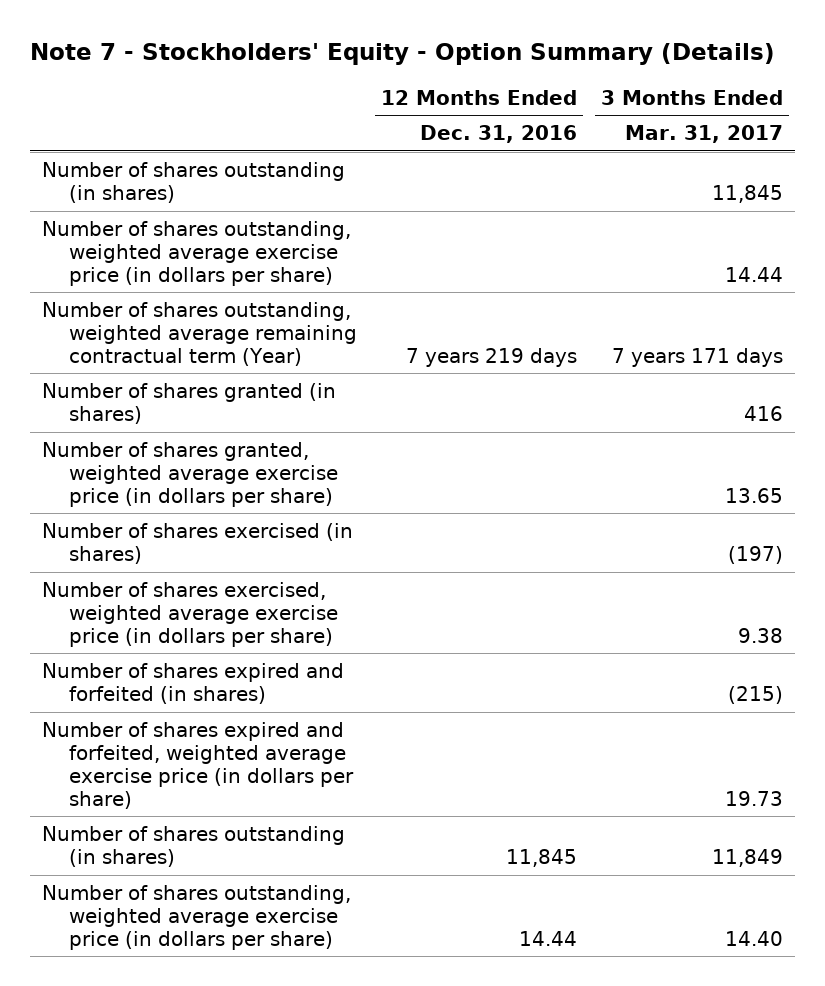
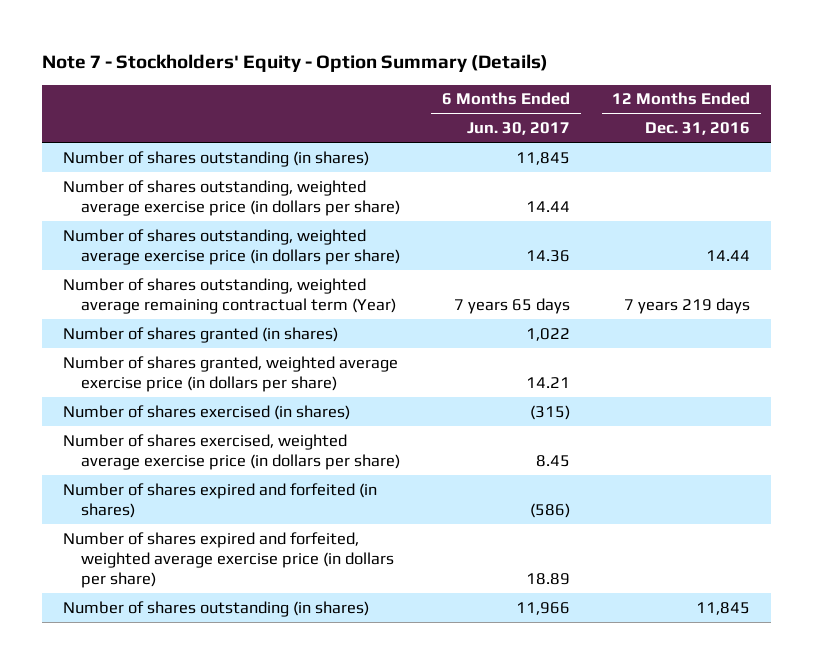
- | 12 Months Ended Dec. 31, 2016 | 3 Months Ended Mar. 31, 2017
+ | 6 Months Ended Jun. 30, 2017 | 12 Months Ended Dec. 31, 2016
moved up: Number of shares outstanding, weighted average exercise price (in dollars per share) | 14.36 | 14.44

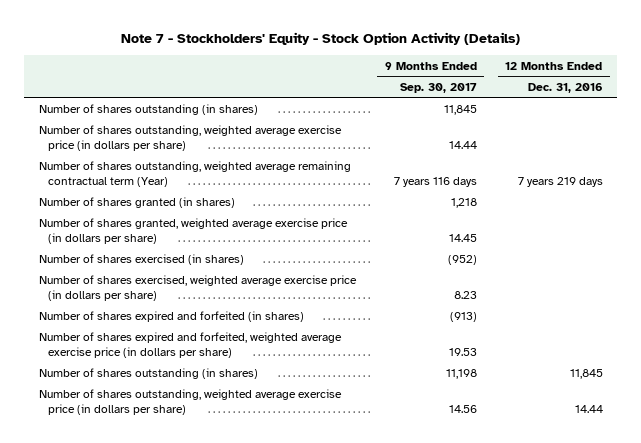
- Note 7 - Stockholders' Equity - Option Summary (Details)
+ Note 7 - Stockholders' Equity - Stock Option Activity (Details)
- | 6 Months Ended Jun. 30, 2017 | 12 Months Ended Dec. 31, 2016
+ | 9 Months Ended Sep. 30, 2017 | 12 Months Ended Dec. 31, 2016
moved down: Number of shares outstanding, weighted average exercise price (in dollars per share) | 14.56 | 14.44

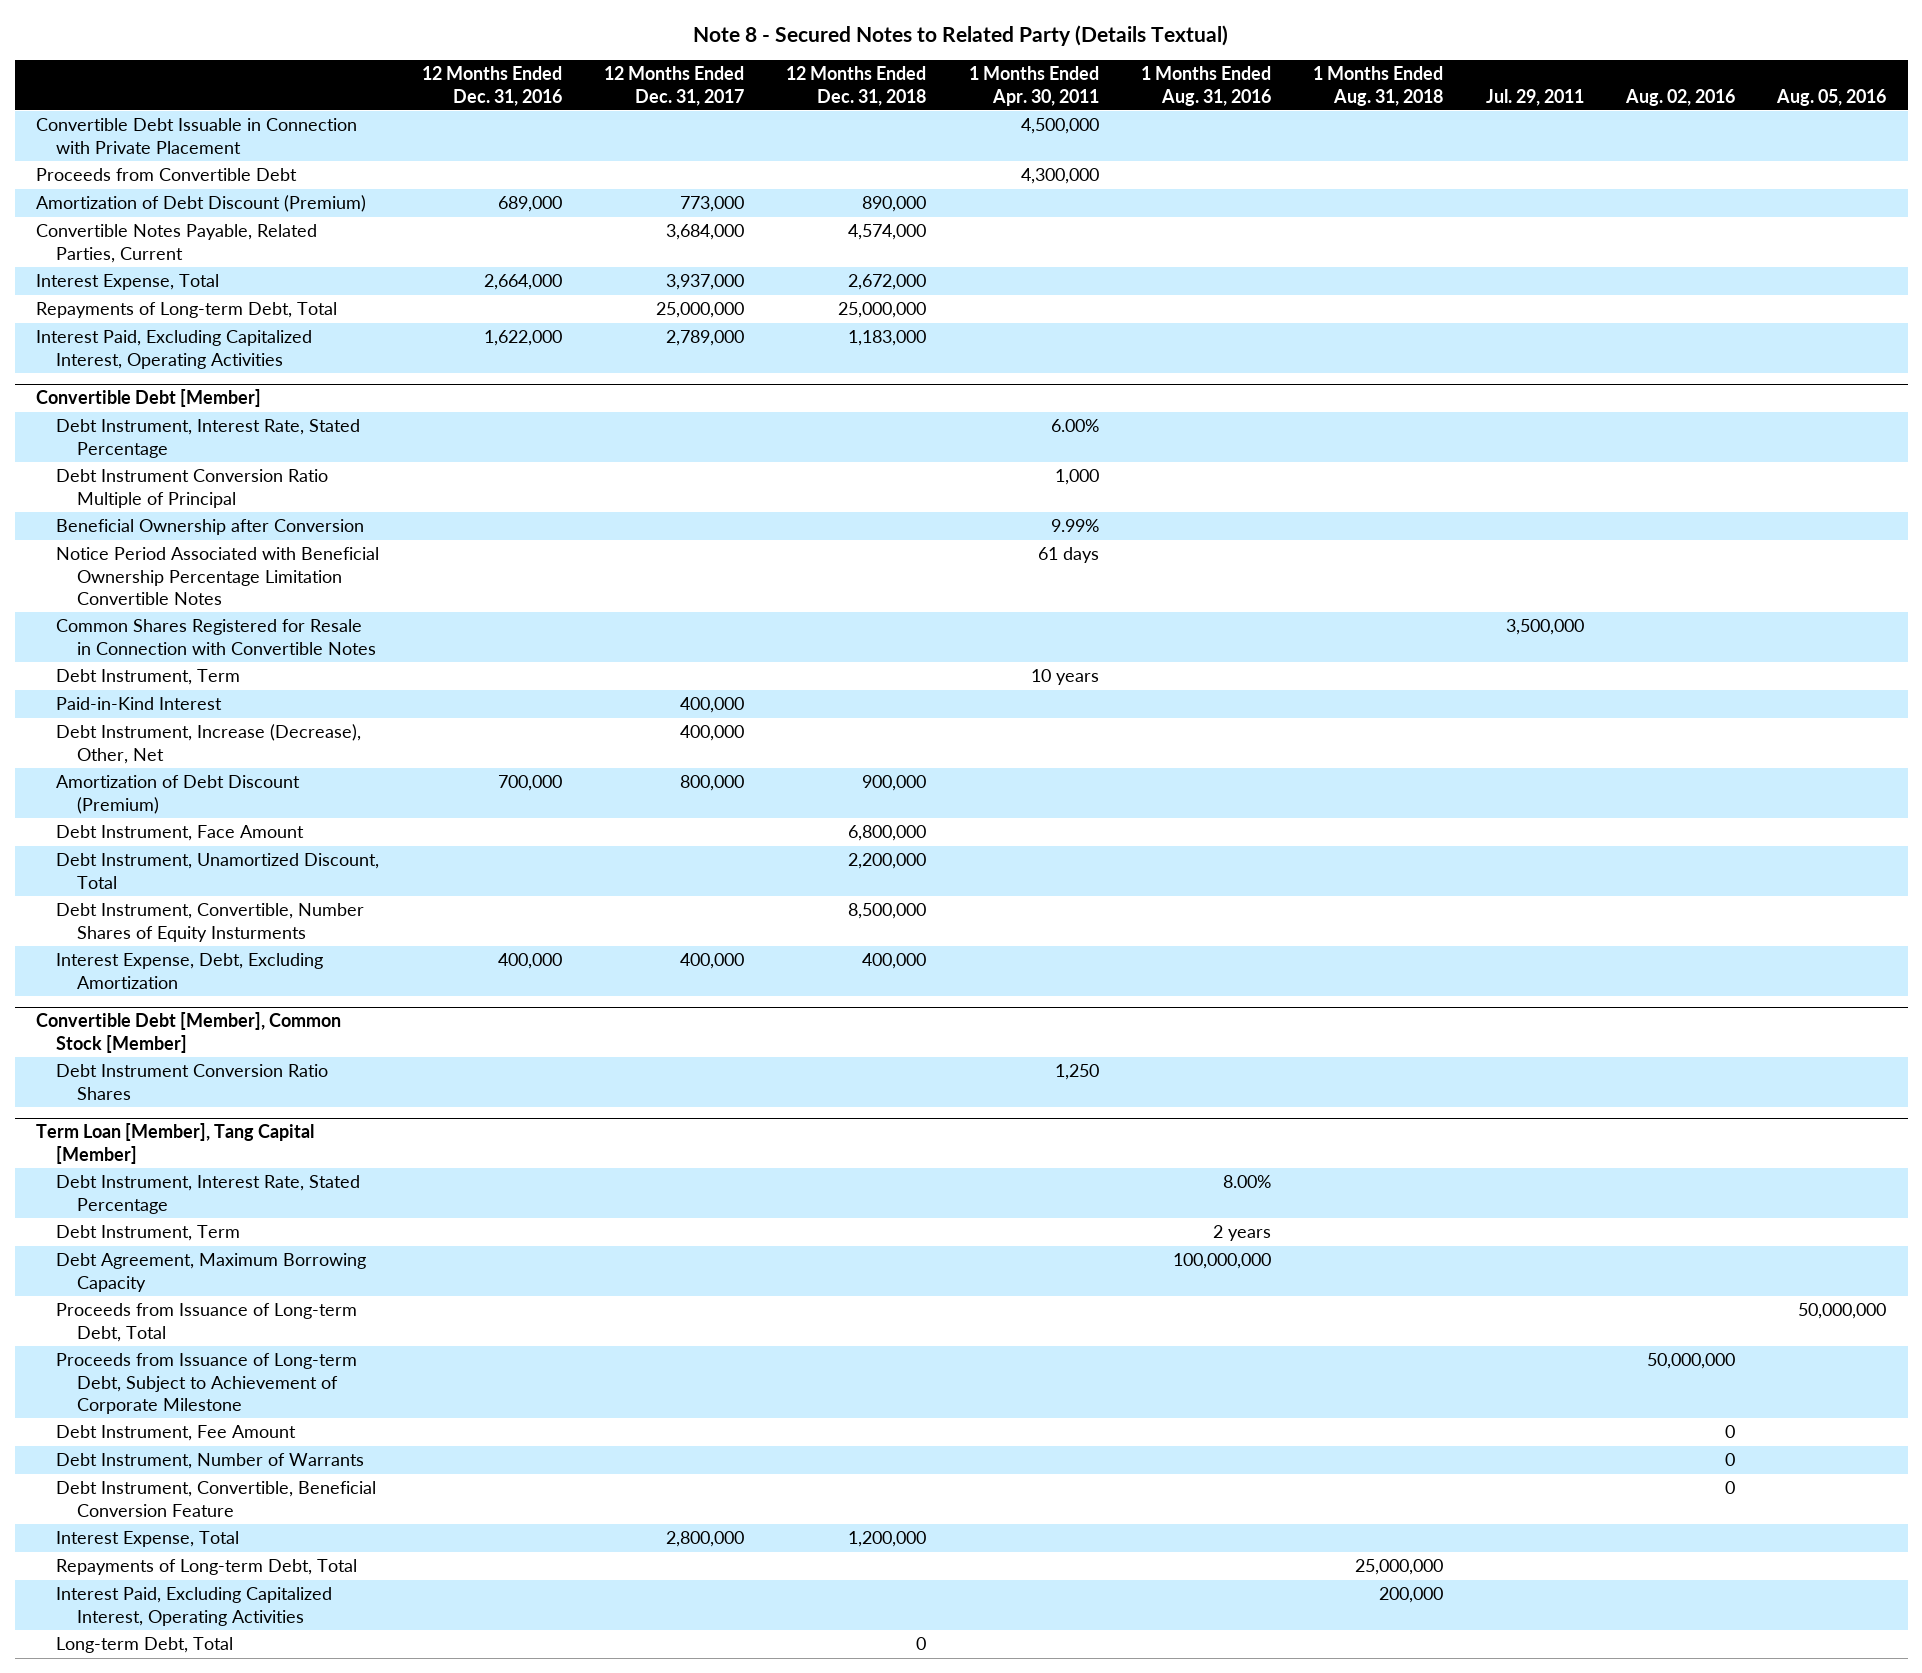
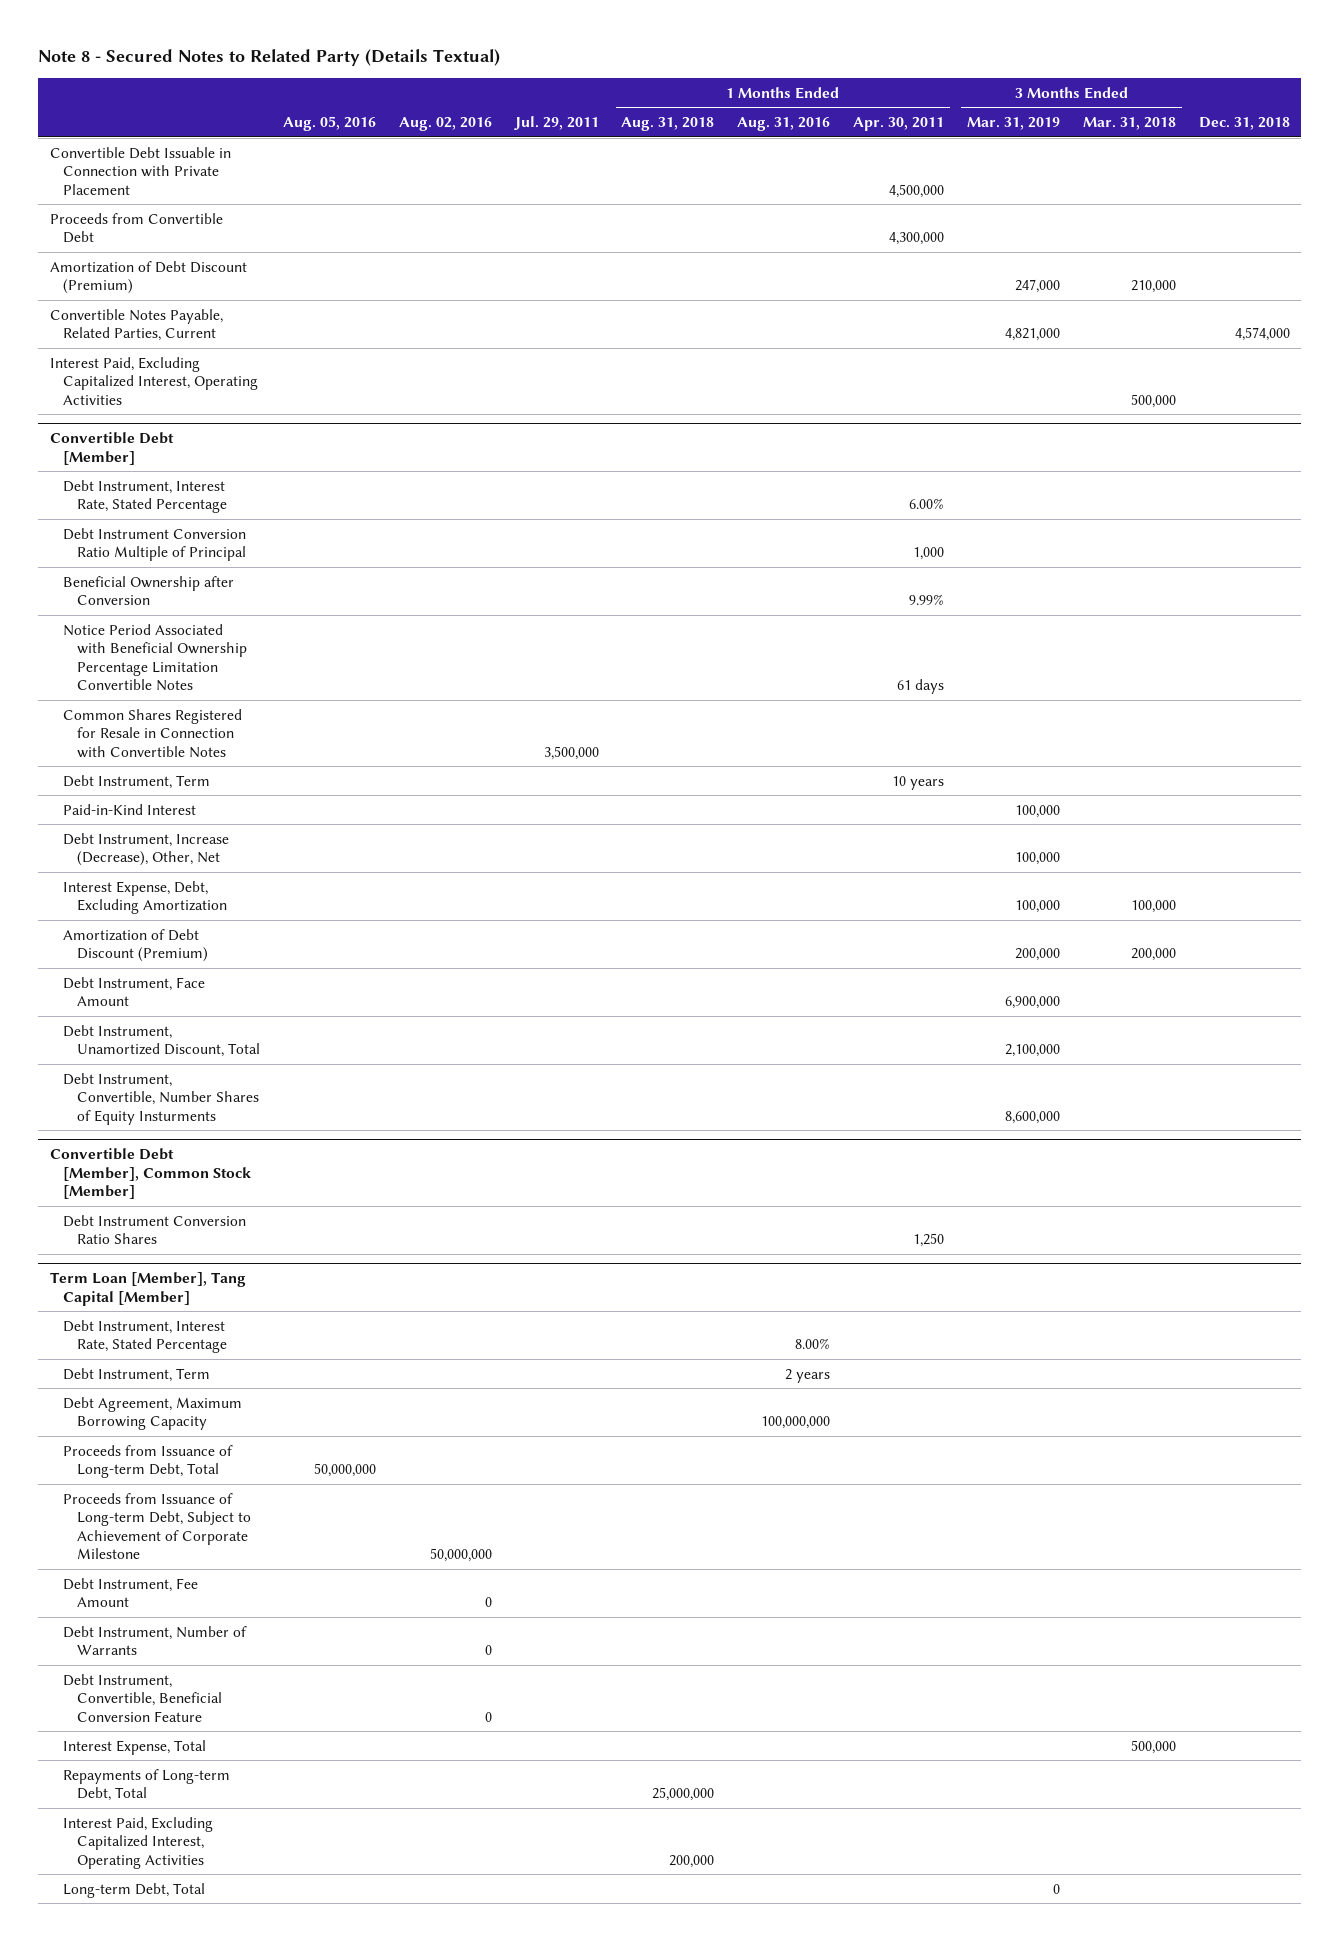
- | 12 Months Ended Dec. 31, 2016 | 12 Months Ended Dec. 31, 2017 | 12 Months Ended Dec. 31, 2018 | 1 Months Ended Apr. 30, 2011 | 1 Months Ended Aug. 31, 2016 | 1 Months Ended Aug. 31, 2018 | Jul. 29, 2011 | Aug. 02, 2016 | Aug. 05, 2016
+ | Aug. 05, 2016 | Aug. 02, 2016 | Jul. 29, 2011 | 1 Months Ended Aug. 31, 2018 | 1 Months Ended Aug. 31, 2016 | 1 Months Ended Apr. 30, 2011 | 3 Months Ended Mar. 31, 2019 | 3 Months Ended Mar. 31, 2018 | Dec. 31, 2018
- Interest Expense, Total | 2,664,000 | 3,937,000 | 2,672,000 | | | | | |
- Repayments of Long-term Debt, Total | | 25,000,000 | 25,000,000 | | | | | |
@ Convertible Debt [Member]
moved up: Interest Expense, Debt, Excluding Amortization | | | | | | | 100,000 | 100,000 |

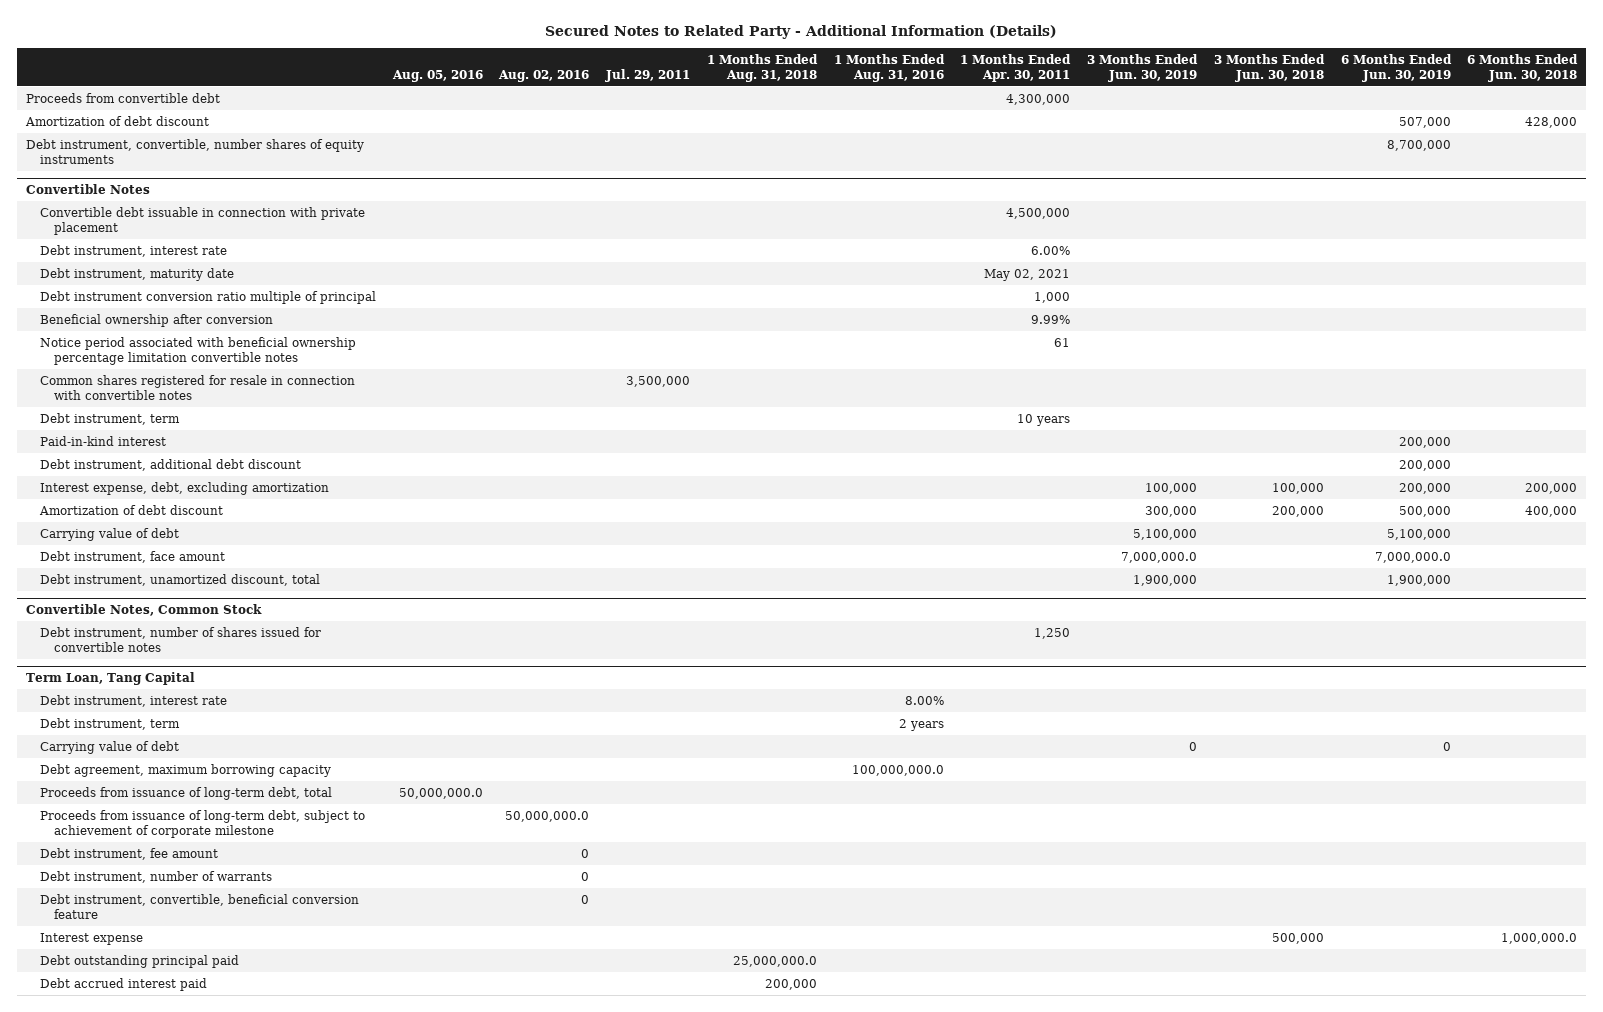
- Note 8 - Secured Notes to Related Party (Details Textual)
+ Secured Notes to Related Party - Additional Information (Details)
- | Aug. 05, 2016 | Aug. 02, 2016 | Jul. 29, 2011 | 1 Months Ended Aug. 31, 2018 | 1 Months Ended Aug. 31, 2016 | 1 Months Ended Apr. 30, 2011 | 3 Months Ended Mar. 31, 2019 | 3 Months Ended Mar. 31, 2018 | Dec. 31, 2018
+ | Aug. 05, 2016 | Aug. 02, 2016 | Jul. 29, 2011 | 1 Months Ended Aug. 31, 2018 | 1 Months Ended Aug. 31, 2016 | 1 Months Ended Apr. 30, 2011 | 3 Months Ended Jun. 30, 2019 | 3 Months Ended Jun. 30, 2018 | 6 Months Ended Jun. 30, 2019 | 6 Months Ended Jun. 30, 2018
- Convertible Debt Issuable in Connection with Private Placement | | | | | | 4,500,000 | | |
- Proceeds from Convertible Debt | | | | | | 4,300,000 | | |
- Amortization of Debt Discount (Premium) | | | | | | | 247,000 | 210,000 |
- Convertible Notes Payable, Related Parties, Current | | | | | | | 4,821,000 | | 4,574,000
- Interest Paid, Excluding Capitalized Interest, Operating Activities | | | | | | | | 500,000 |
- Convertible Debt [Member]
- Debt Instrument, Interest Rate, Stated Percentage | | | | | | 6.00% | | |
- Debt Instrument Conversion Ratio Multiple of Principal | | | | | | 1,000 | | |
- Beneficial Ownership after Conversion | | | | | | 9.99% | | |
- Notice Period Associated with Beneficial Ownership Percentage Limitation Convertible Notes | | | | | | 61 days | | |
- Common Shares Registered for Resale in Connection with Convertible Notes | | | 3,500,000 | | | | | |
- Debt Instrument, Term | | | | | | 10 years | | |
- Paid-in-Kind Interest | | | | | | | 100,000 | |
- Debt Instrument, Increase (Decrease), Other, Net | | | | | | | 100,000 | |
- Interest Expense, Debt, Excluding Amortization | | | | | | | 100,000 | 100,000 |
- Amortization of Debt Discount (Premium) | | | | | | | 200,000 | 200,000 |
- Debt Instrument, Face Amount | | | | | | | 6,900,000 | |
- Debt Instrument, Unamortized Discount, Total | | | | | | | 2,100,000 | |
- Debt Instrument, Convertible, Number Shares of Equity Insturments | | | | | | | 8,600,000 | |
- Convertible Debt [Member], Common Stock [Member]
- Debt Instrument Conversion Ratio Shares | | | | | | 1,250 | | |
- Term Loan [Member], Tang Capital [Member]
- Debt Instrument, Interest Rate, Stated Percentage | | | | | 8.00% | | | |
- Debt Instrument, Term | | | | | 2 years | | | |
- Debt Agreement, Maximum Borrowing Capacity | | | | | 100,000,000 | | | |
- Proceeds from Issuance of Long-term Debt, Total | 50,000,000 | | | | | | | |
- Proceeds from Issuance of Long-term Debt, Subject to Achievement of Corporate Milestone | | 50,000,000 | | | | | | |
- Debt Instrument, Fee Amount | | 0 | | | | | | |
- Debt Instrument, Number of Warrants | | 0 | | | | | | |
- Debt Instrument, Convertible, Beneficial Conversion Feature | | 0 | | | | | | |
- Interest Expense, Total | | | | | | | | 500,000 |
- Repayments of Long-term Debt, Total | | | | 25,000,000 | | | | |
- Interest Paid, Excluding Capitalized Interest, Operating Activities | | | | 200,000 | | | | |
- Long-term Debt, Total | | | | | | | 0 | |
+ Proceeds from convertible debt | | | | | | 4,300,000 | | | |
+ Amortization of debt discount | | | | | | | | | 507,000 | 428,000
+ Debt instrument, convertible, number shares of equity instruments | | | | | | | | | 8,700,000 |
+ Convertible Notes
+ Convertible debt issuable in connection with private placement | | | | | | 4,500,000 | | | |
+ Debt instrument, interest rate | | | | | | 6.00% | | | |
+ Debt instrument, maturity date | | | | | | May 02, 2021 | | | |
+ Debt instrument conversion ratio multiple of principal | | | | | | 1,000 | | | |
+ Beneficial ownership after conversion | | | | | | 9.99% | | | |
+ Notice period associated with beneficial ownership percentage limitation convertible notes | | | | | | 61 | | | |
+ Common shares registered for resale in connection with convertible notes | | | 3,500,000 | | | | | | |
+ Debt instrument, term | | | | | | 10 years | | | |
+ Paid-in-kind interest | | | | | | | | | 200,000 |
+ Debt instrument, additional debt discount | | | | | | | | | 200,000 |
+ Interest expense, debt, excluding amortization | | | | | | | 100,000 | 100,000 | 200,000 | 200,000
+ Amortization of debt discount | | | | | | | 300,000 | 200,000 | 500,000 | 400,000
+ Carrying value of debt | | | | | | | 5,100,000 | | 5,100,000 |
+ Debt instrument, face amount | | | | | | | 7,000,000.0 | | 7,000,000.0 |
+ Debt instrument, unamortized discount, total | | | | | | | 1,900,000 | | 1,900,000 |
+ Convertible Notes, Common Stock
+ Debt instrument, number of shares issued for convertible notes | | | | | | 1,250 | | | |
+ Term Loan, Tang Capital
+ Debt instrument, interest rate | | | | | 8.00% | | | | |
+ Debt instrument, term | | | | | 2 years | | | | |
+ Carrying value of debt | | | | | | | 0 | | 0 |
+ Debt agreement, maximum borrowing capacity | | | | | 100,000,000.0 | | | | |
+ Proceeds from issuance of long-term debt, total | 50,000,000.0 | | | | | | | | |
+ Proceeds from issuance of long-term debt, subject to achievement of corporate milestone | | 50,000,000.0 | | | | | | | |
+ Debt instrument, fee amount | | 0 | | | | | | | |
+ Debt instrument, number of warrants | | 0 | | | | | | | |
+ Debt instrument, convertible, beneficial conversion feature | | 0 | | | | | | | |
+ Interest expense | | | | | | | | 500,000 | | 1,000,000.0
+ Debt outstanding principal paid | | | | 25,000,000.0 | | | | | |
+ Debt accrued interest paid | | | | 200,000 | | | | | |

